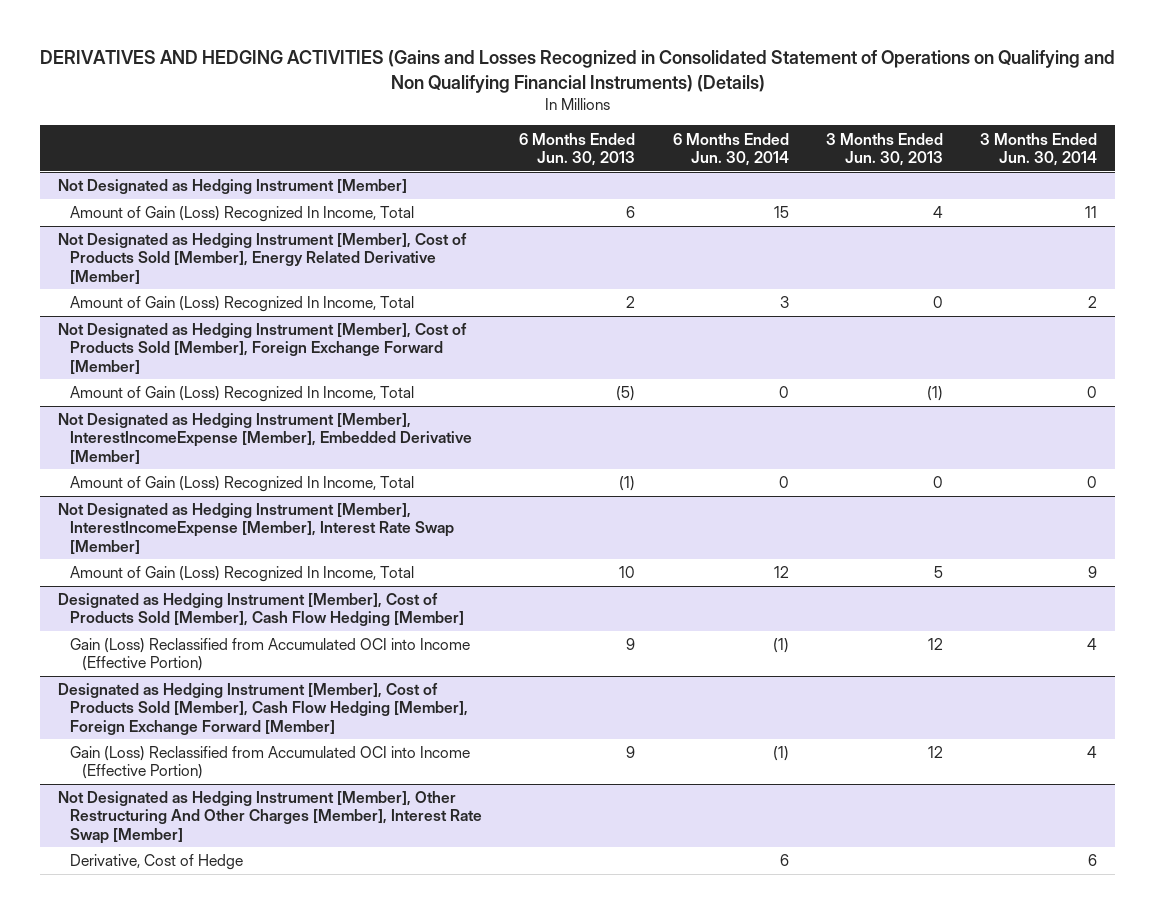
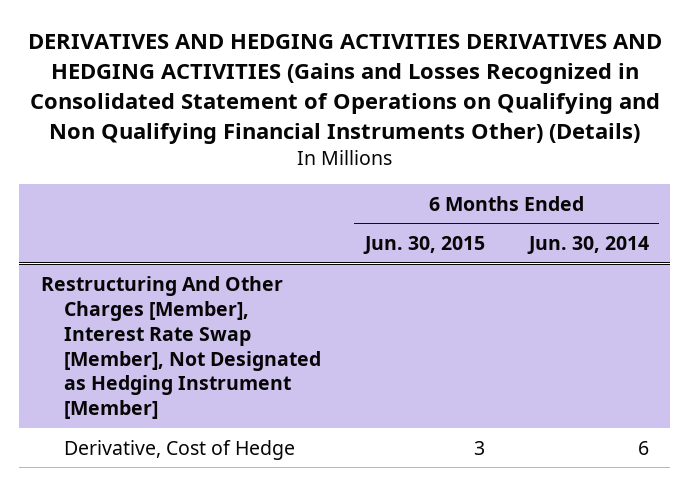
- DERIVATIVES AND HEDGING ACTIVITIES (Gains and Losses Recognized in Consolidated Statement of Operations on Qualifying and Non Qualifying Financial Instruments) (Details)
+ DERIVATIVES AND HEDGING ACTIVITIES DERIVATIVES AND HEDGING ACTIVITIES (Gains and Losses Recognized in Consolidated Statement of Operations on Qualifying and Non Qualifying Financial Instruments Other) (Details)
- | 6 Months Ended Jun. 30, 2013 | 6 Months Ended Jun. 30, 2014 | 3 Months Ended Jun. 30, 2013 | 3 Months Ended Jun. 30, 2014
+ | 6 Months Ended Jun. 30, 2015 | 6 Months Ended Jun. 30, 2014
- Not Designated as Hedging Instrument [Member]
- Amount of Gain (Loss) Recognized In Income, Total | 6 | 15 | 4 | 11
- Not Designated as Hedging Instrument [Member], Cost of Products Sold [Member], Energy Related Derivative [Member]
- Amount of Gain (Loss) Recognized In Income, Total | 2 | 3 | 0 | 2
- Not Designated as Hedging Instrument [Member], Cost of Products Sold [Member], Foreign Exchange Forward [Member]
- Amount of Gain (Loss) Recognized In Income, Total | (5) | 0 | (1) | 0
- Not Designated as Hedging Instrument [Member], InterestIncomeExpense [Member], Embedded Derivative [Member]
- Amount of Gain (Loss) Recognized In Income, Total | (1) | 0 | 0 | 0
- Not Designated as Hedging Instrument [Member], InterestIncomeExpense [Member], Interest Rate Swap [Member]
- Amount of Gain (Loss) Recognized In Income, Total | 10 | 12 | 5 | 9
- Designated as Hedging Instrument [Member], Cost of Products Sold [Member], Cash Flow Hedging [Member]
- Gain (Loss) Reclassified from Accumulated OCI into Income (Effective Portion) | 9 | (1) | 12 | 4
- Designated as Hedging Instrument [Member], Cost of Products Sold [Member], Cash Flow Hedging [Member], Foreign Exchange Forward [Member]
- Gain (Loss) Reclassified from Accumulated OCI into Income (Effective Portion) | 9 | (1) | 12 | 4
- Not Designated as Hedging Instrument [Member], Other Restructuring And Other Charges [Member], Interest Rate Swap [Member]
+ Restructuring And Other Charges [Member], Interest Rate Swap [Member], Not Designated as Hedging Instrument [Member]

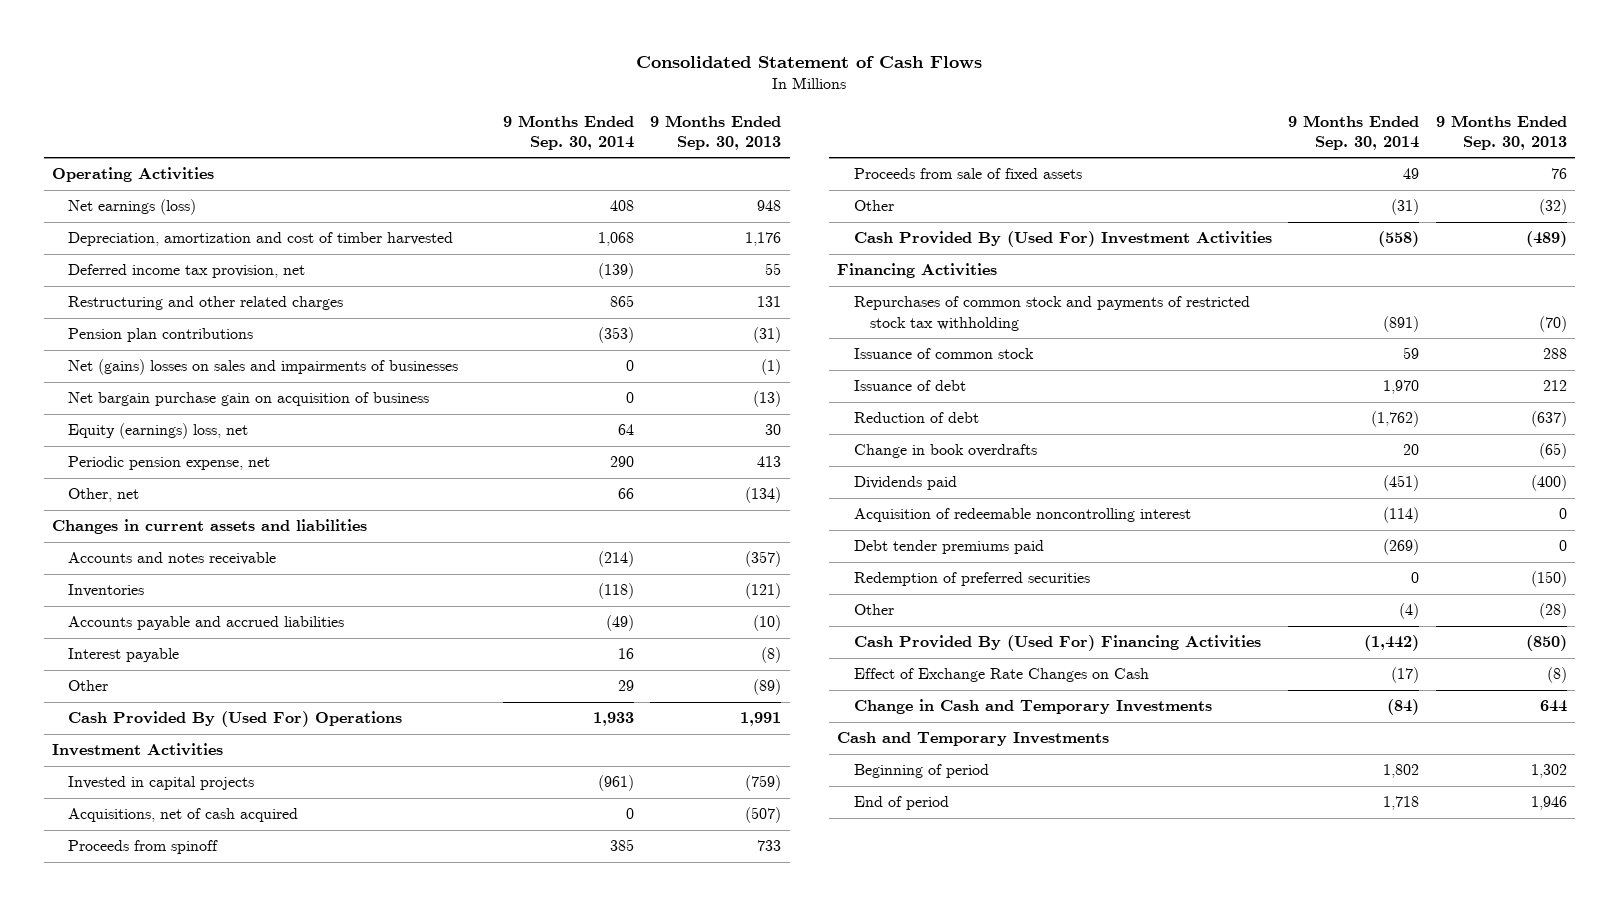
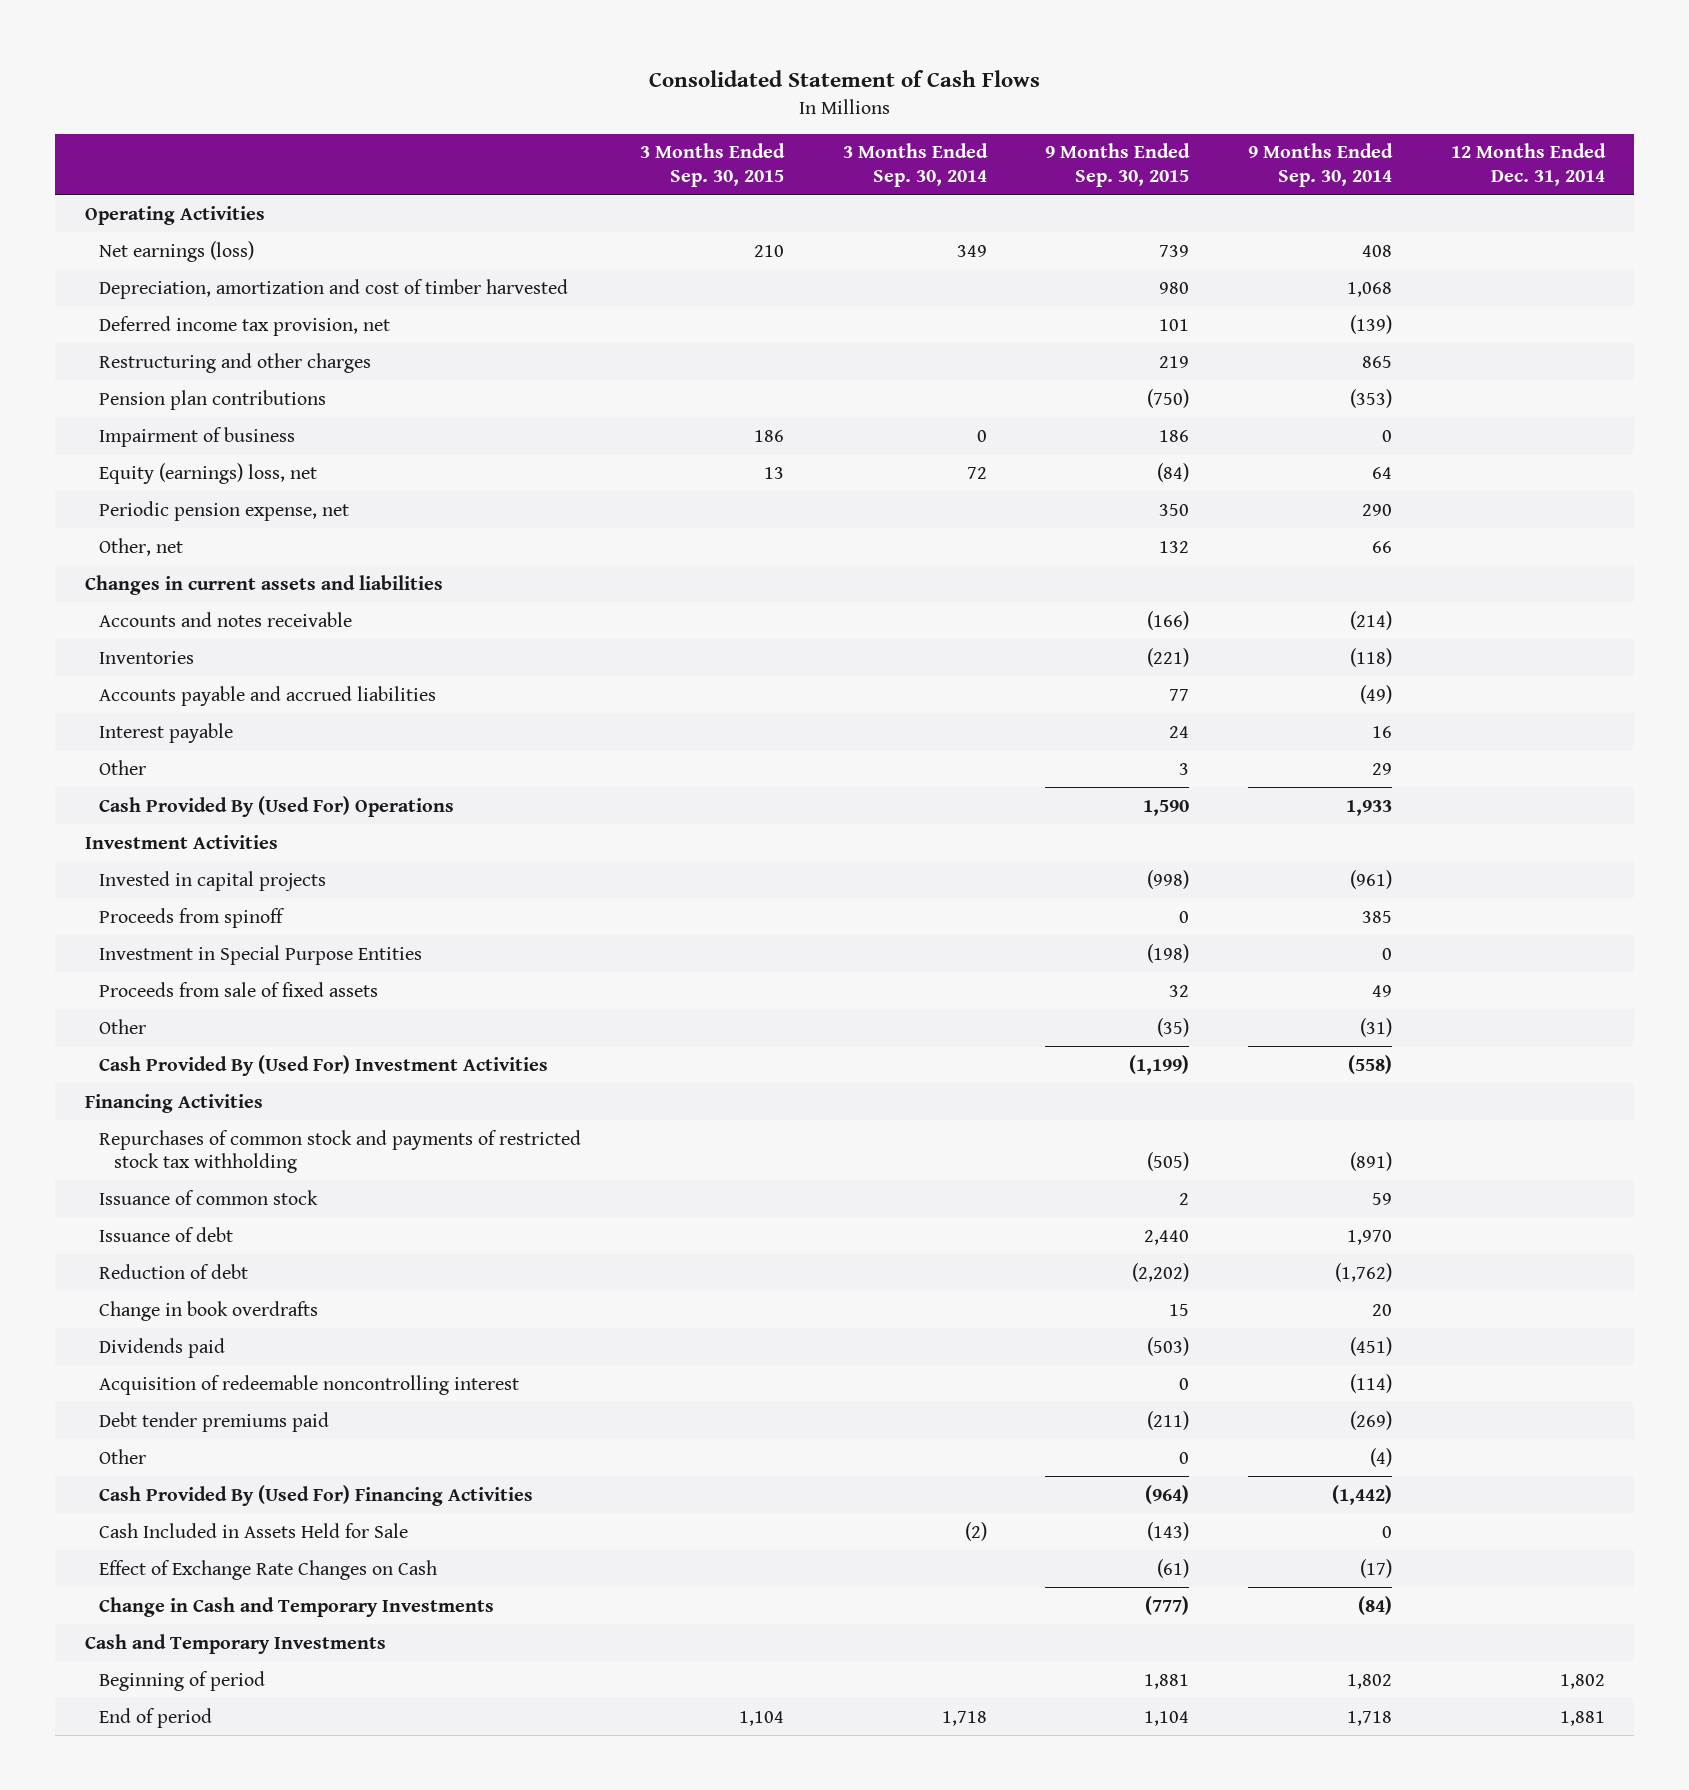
- | 9 Months Ended Sep. 30, 2014 | 9 Months Ended Sep. 30, 2013
+ | 3 Months Ended Sep. 30, 2015 | 3 Months Ended Sep. 30, 2014 | 9 Months Ended Sep. 30, 2015 | 9 Months Ended Sep. 30, 2014 | 12 Months Ended Dec. 31, 2014
- Restructuring and other related charges | 865 | 131
+ Restructuring and other charges | | | 219 | 865 |
- Net (gains) losses on sales and impairments of businesses | 0 | (1)
- Net bargain purchase gain on acquisition of business | 0 | (13)
+ Impairment of business | 186 | 0 | 186 | 0 |
- Acquisitions, net of cash acquired | 0 | (507)
+ Investment in Special Purpose Entities | | | (198) | 0 |
- Redemption of preferred securities | 0 | (150)
+ Cash Included in Assets Held for Sale | | (2) | (143) | 0 |

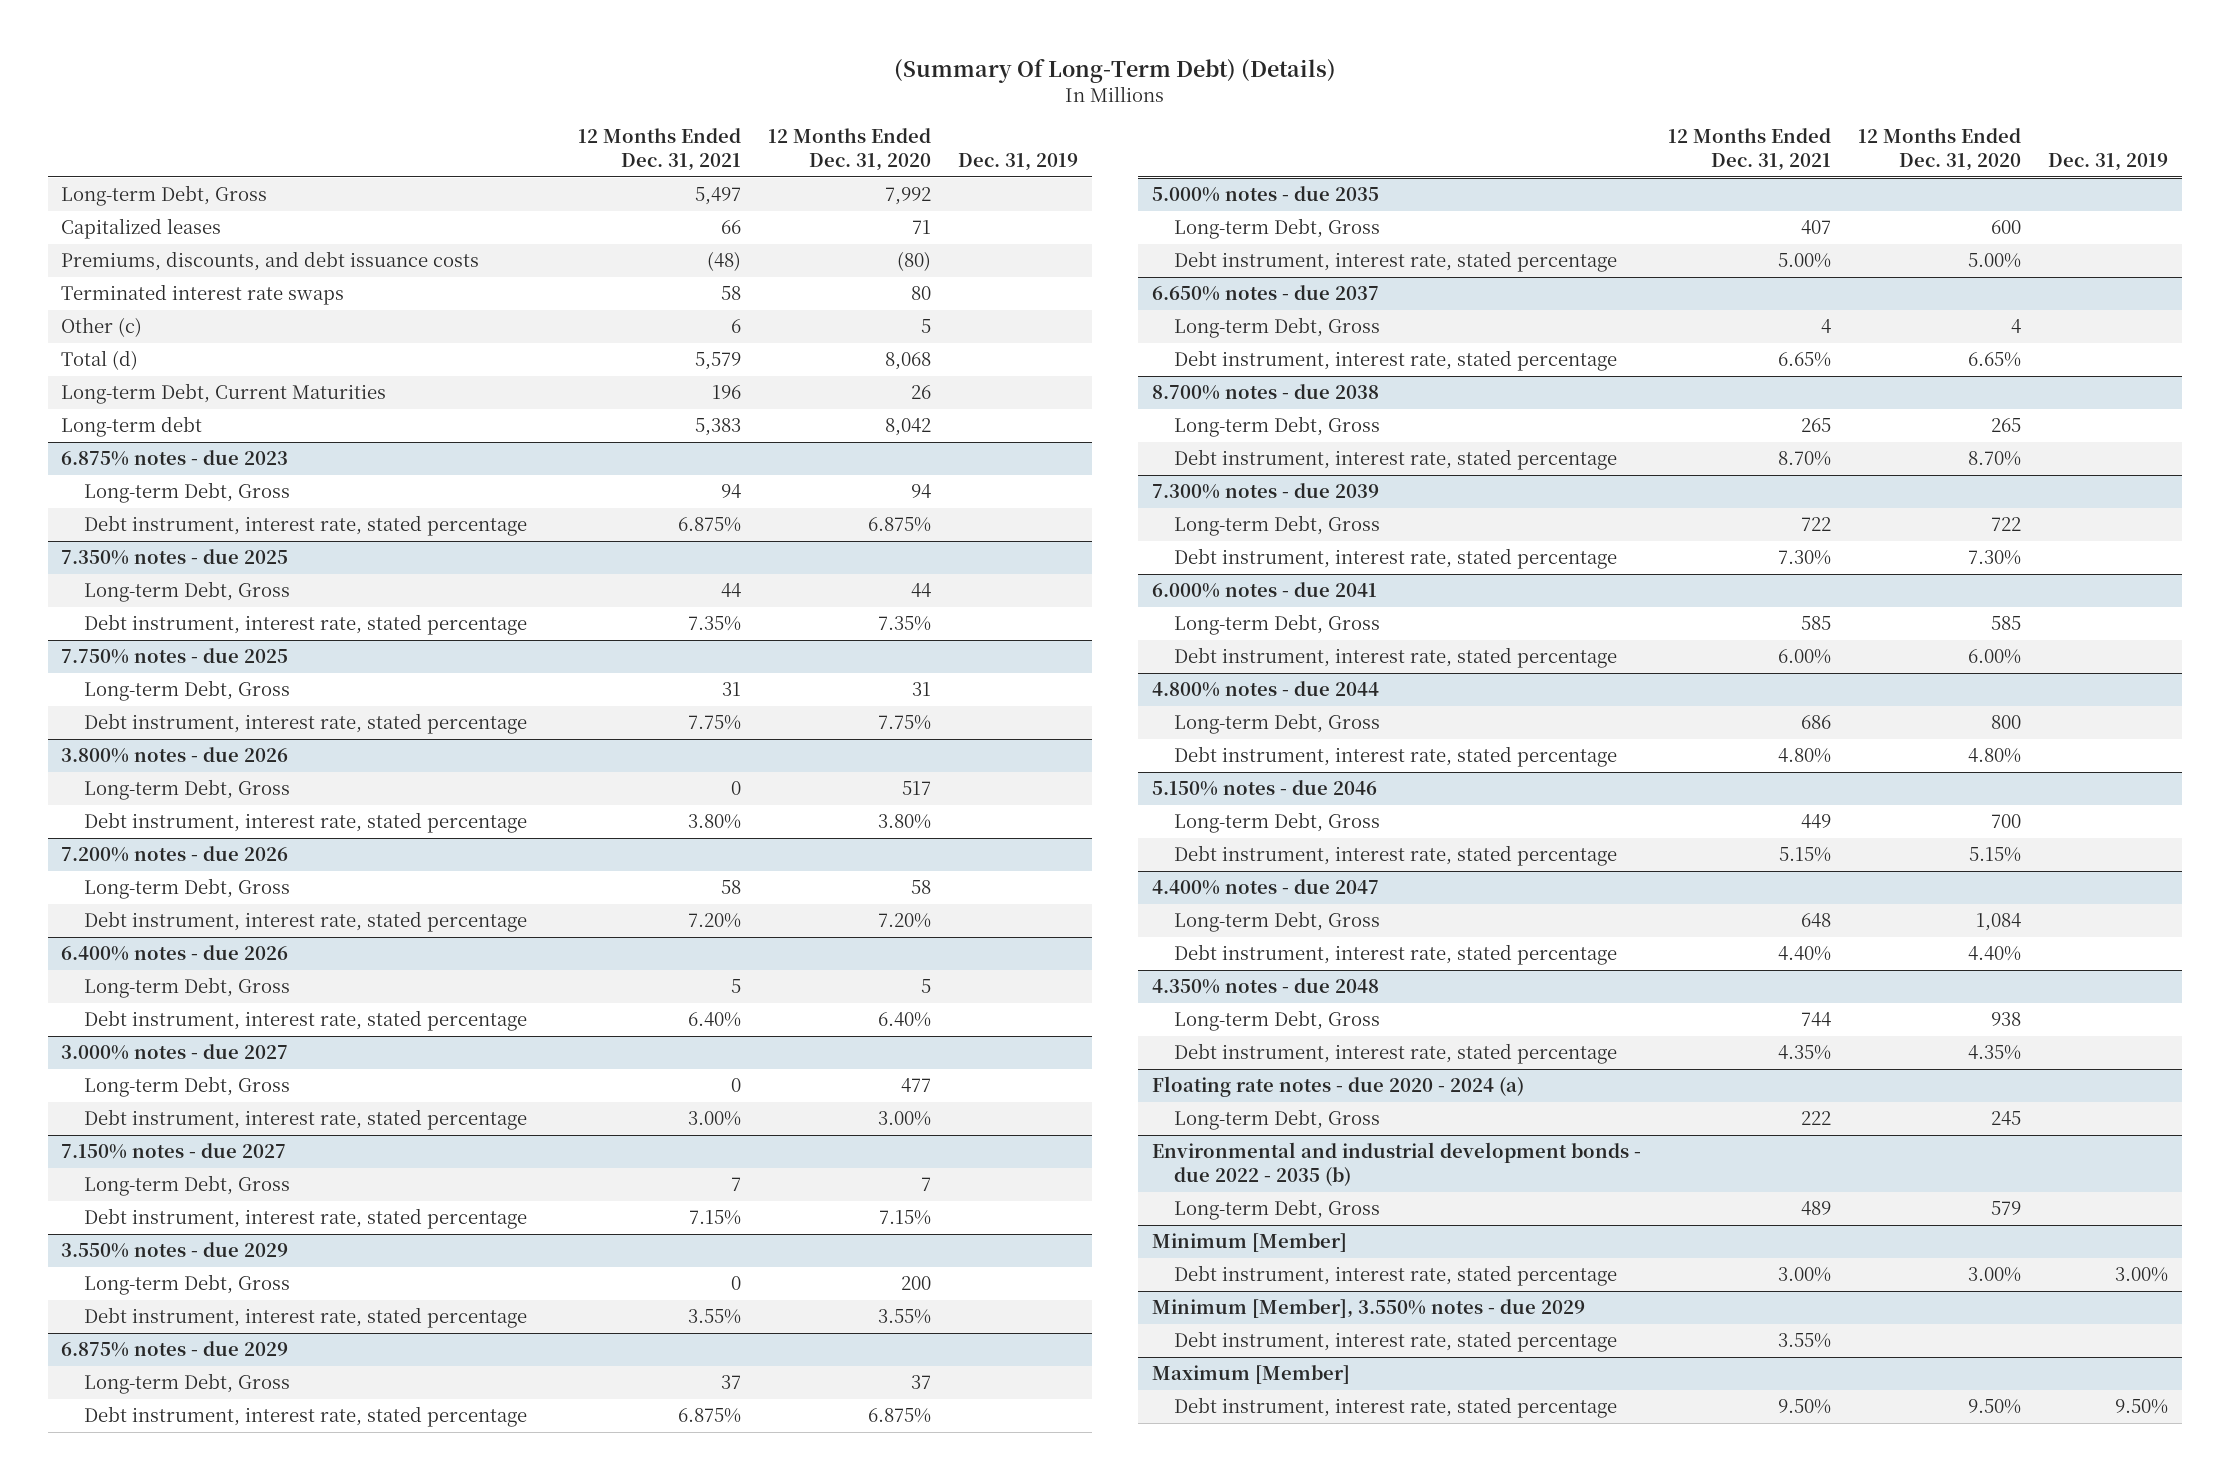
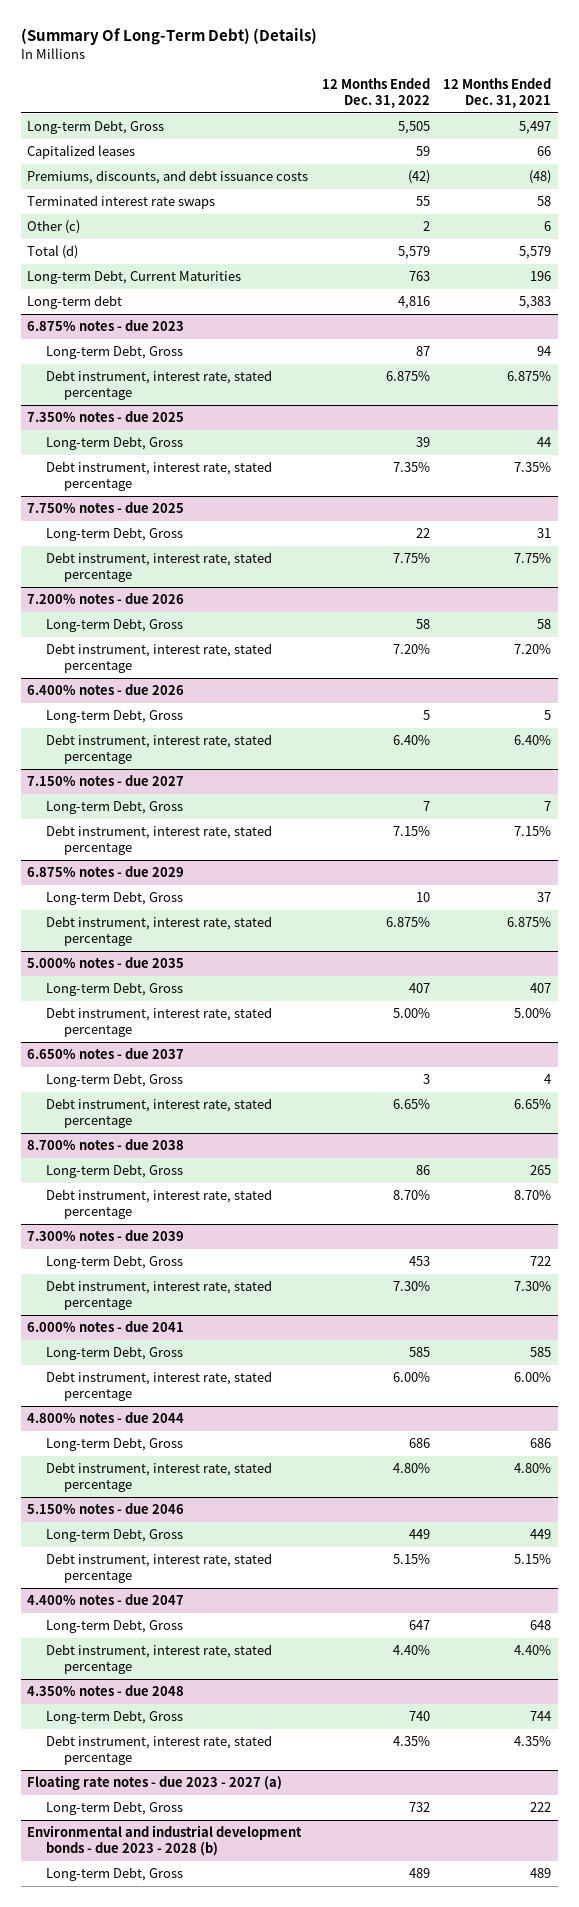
- | 12 Months Ended Dec. 31, 2021 | 12 Months Ended Dec. 31, 2020 | Dec. 31, 2019
+ | 12 Months Ended Dec. 31, 2022 | 12 Months Ended Dec. 31, 2021
- 3.800% notes - due 2026
- Long-term Debt, Gross | 0 | 517 |
- Debt instrument, interest rate, stated percentage | 3.80% | 3.80% |
- 3.000% notes - due 2027
- Long-term Debt, Gross | 0 | 477 |
- Debt instrument, interest rate, stated percentage | 3.00% | 3.00% |
- 3.550% notes - due 2029
- Long-term Debt, Gross | 0 | 200 |
- Debt instrument, interest rate, stated percentage | 3.55% | 3.55% |
- Floating rate notes - due 2020 - 2024 (a)
+ Floating rate notes - due 2023 - 2027 (a)
- Environmental and industrial development bonds - due 2022 - 2035 (b)
+ Environmental and industrial development bonds - due 2023 - 2028 (b)
- Minimum [Member]
- Debt instrument, interest rate, stated percentage | 3.00% | 3.00% | 3.00%
- Minimum [Member], 3.550% notes - due 2029
- Debt instrument, interest rate, stated percentage | 3.55% | |
- Maximum [Member]
- Debt instrument, interest rate, stated percentage | 9.50% | 9.50% | 9.50%

